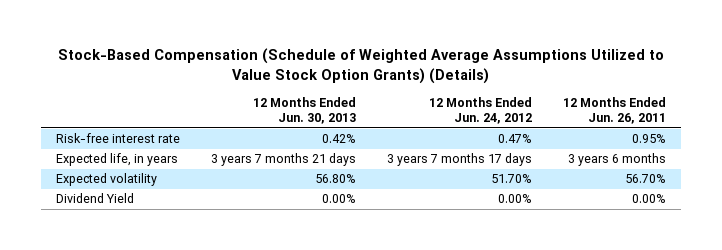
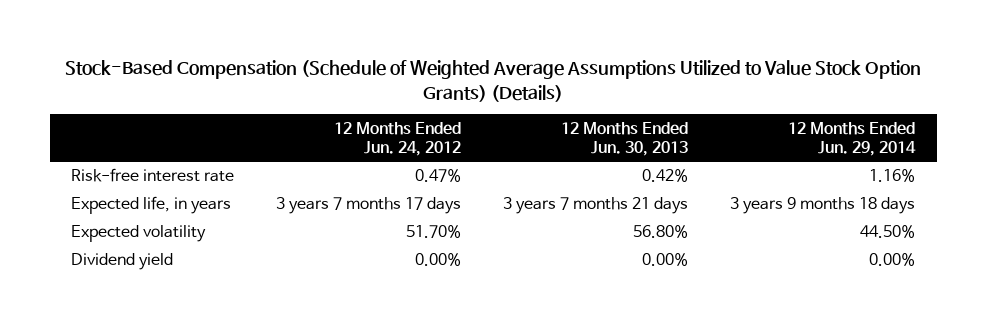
- | 12 Months Ended Jun. 30, 2013 | 12 Months Ended Jun. 24, 2012 | 12 Months Ended Jun. 26, 2011
+ | 12 Months Ended Jun. 24, 2012 | 12 Months Ended Jun. 30, 2013 | 12 Months Ended Jun. 29, 2014
- Dividend Yield | 0.00% | 0.00% | 0.00%
+ Dividend yield | 0.00% | 0.00% | 0.00%

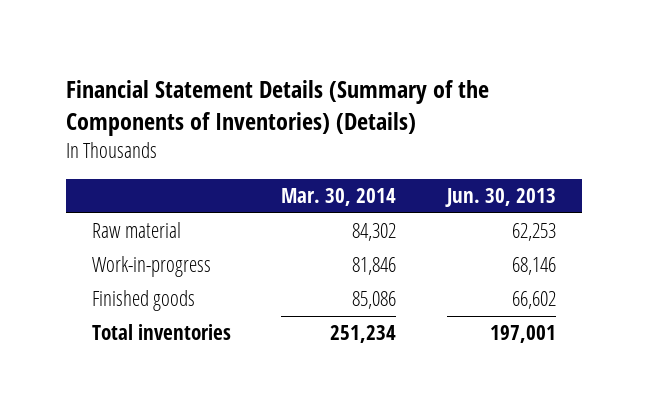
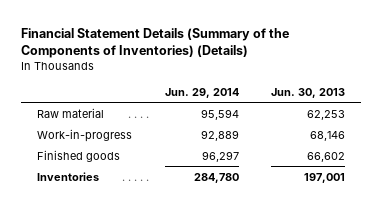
- | Mar. 30, 2014 | Jun. 30, 2013
+ | Jun. 29, 2014 | Jun. 30, 2013
- Total inventories | 251,234 | 197,001
+ Inventories | 284,780 | 197,001

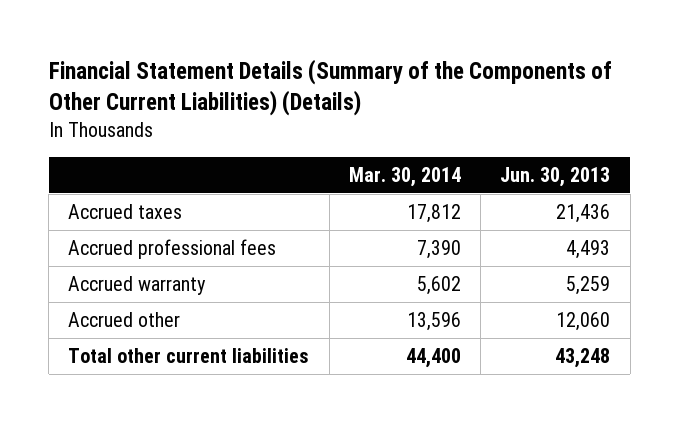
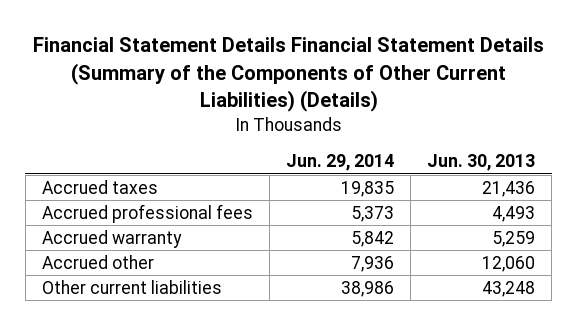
- Financial Statement Details (Summary of the Components of Other Current Liabilities) (Details)
+ Financial Statement Details Financial Statement Details (Summary of the Components of Other Current Liabilities) (Details)
- | Mar. 30, 2014 | Jun. 30, 2013
+ | Jun. 29, 2014 | Jun. 30, 2013
- Total other current liabilities | 44,400 | 43,248
+ Other current liabilities | 38,986 | 43,248

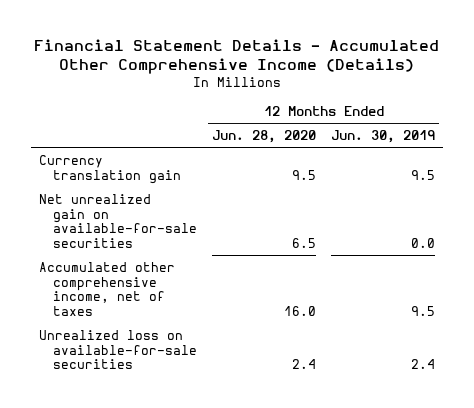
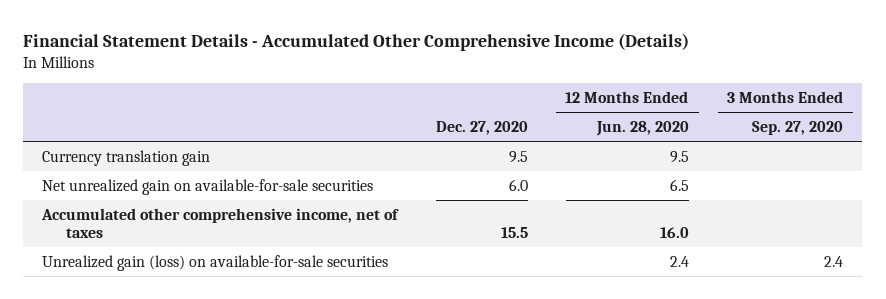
- | 12 Months Ended Jun. 28, 2020 | 12 Months Ended Jun. 30, 2019
+ | Dec. 27, 2020 | 12 Months Ended Jun. 28, 2020 | 3 Months Ended Sep. 27, 2020
- Unrealized loss on available-for-sale securities | 2.4 | 2.4
+ Unrealized gain (loss) on available-for-sale securities | | 2.4 | 2.4

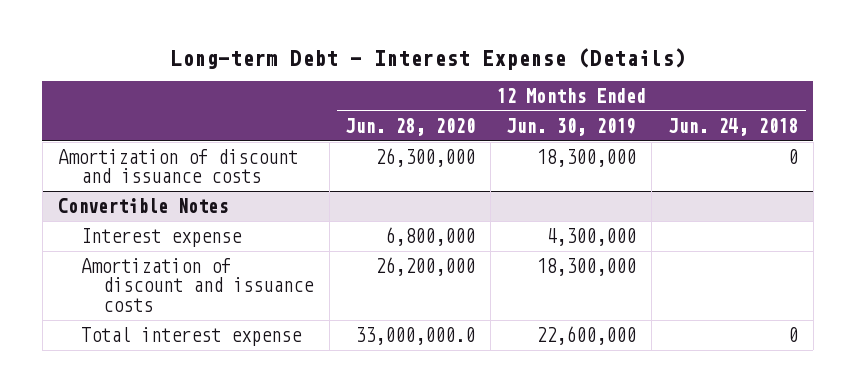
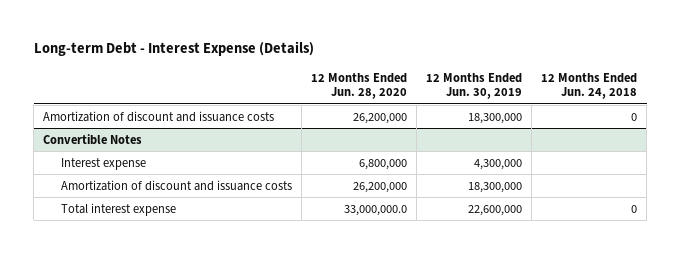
- Amortization of discount and issuance costs | 26,300,000 | 18,300,000 | 0
+ Amortization of discount and issuance costs | 26,200,000 | 18,300,000 | 0

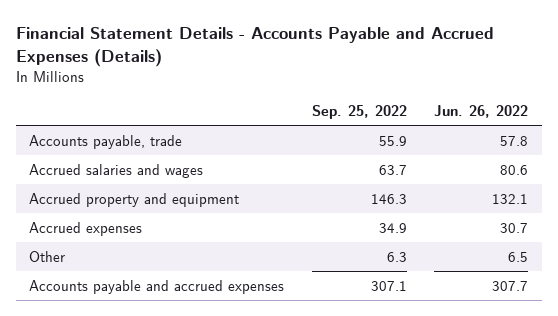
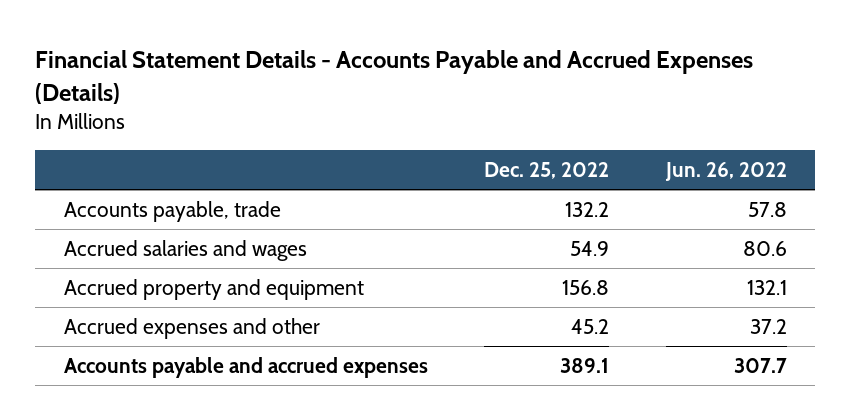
- | Sep. 25, 2022 | Jun. 26, 2022
+ | Dec. 25, 2022 | Jun. 26, 2022
- Accrued expenses | 34.9 | 30.7
- Other | 6.3 | 6.5
+ Accrued expenses and other | 45.2 | 37.2

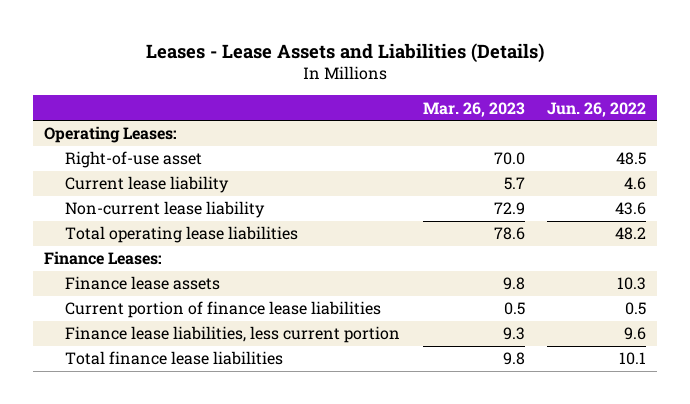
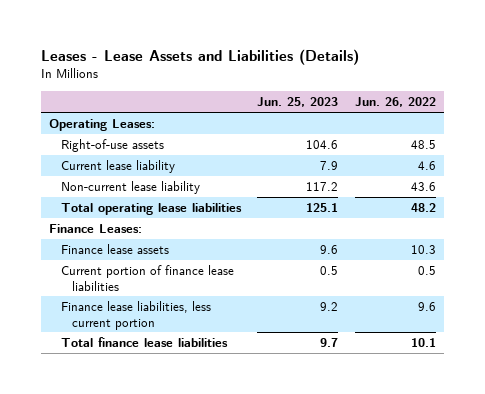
- | Mar. 26, 2023 | Jun. 26, 2022
+ | Jun. 25, 2023 | Jun. 26, 2022
- Right-of-use asset | 70.0 | 48.5
+ Right-of-use assets | 104.6 | 48.5

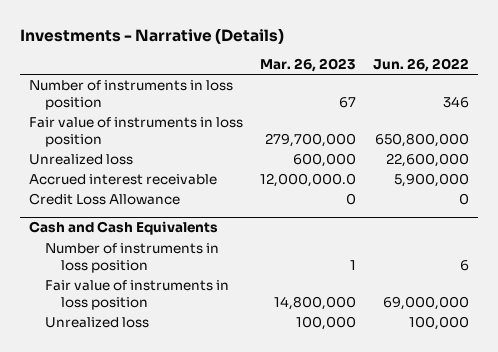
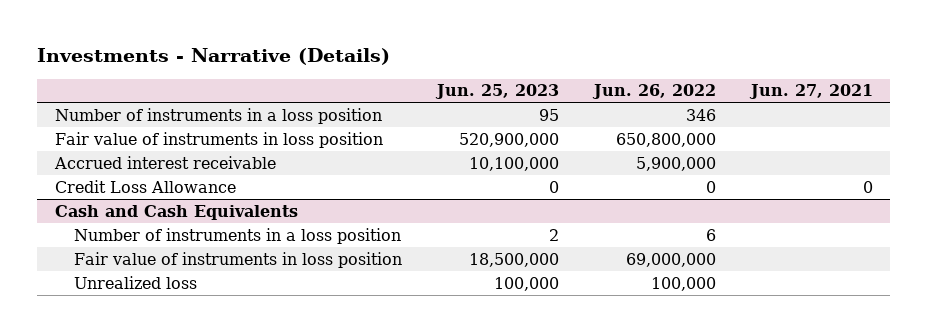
- | Mar. 26, 2023 | Jun. 26, 2022
+ | Jun. 25, 2023 | Jun. 26, 2022 | Jun. 27, 2021
- Number of instruments in loss position | 67 | 346
+ Number of instruments in a loss position | 95 | 346 |
- Unrealized loss | 600,000 | 22,600,000
@ Cash and Cash Equivalents
- Number of instruments in loss position | 1 | 6
+ Number of instruments in a loss position | 2 | 6 |

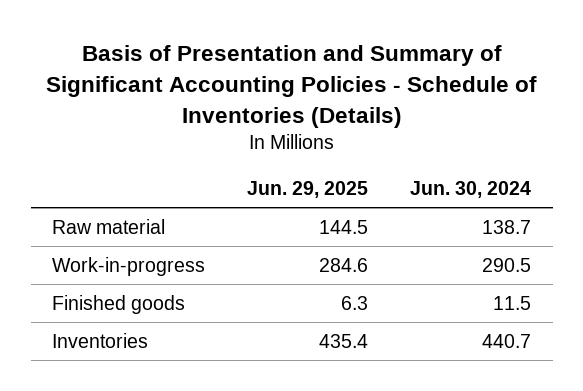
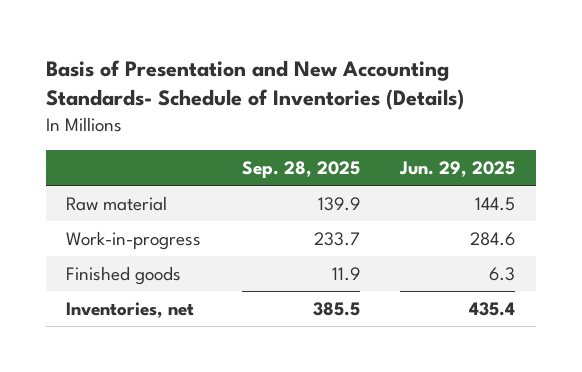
- Basis of Presentation and Summary of Significant Accounting Policies - Schedule of Inventories (Details)
+ Basis of Presentation and New Accounting Standards- Schedule of Inventories (Details)
- | Jun. 29, 2025 | Jun. 30, 2024
+ | Sep. 28, 2025 | Jun. 29, 2025
- Inventories | 435.4 | 440.7
+ Inventories, net | 385.5 | 435.4

